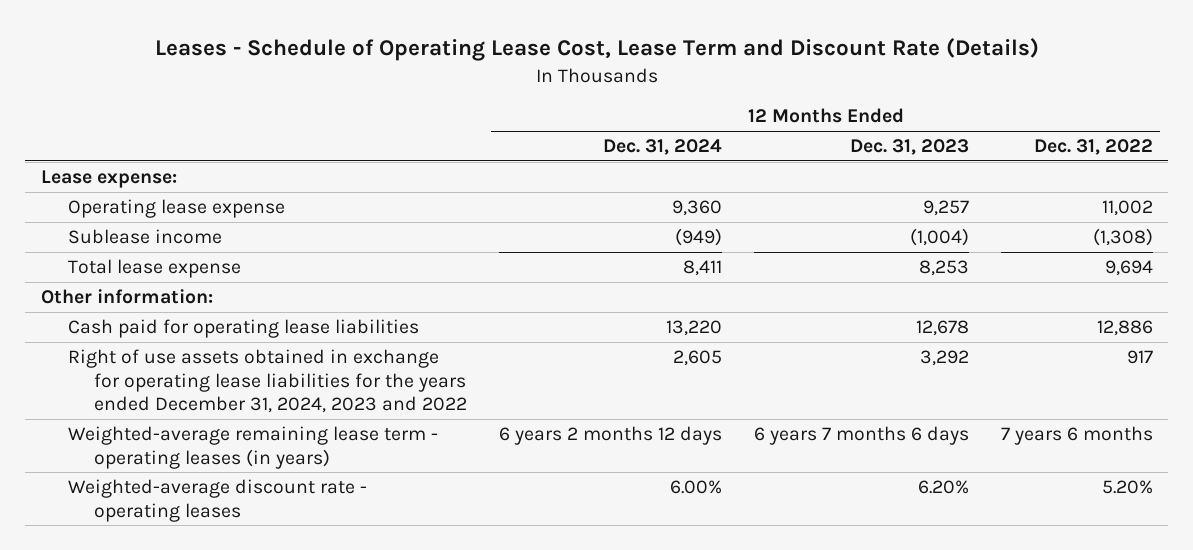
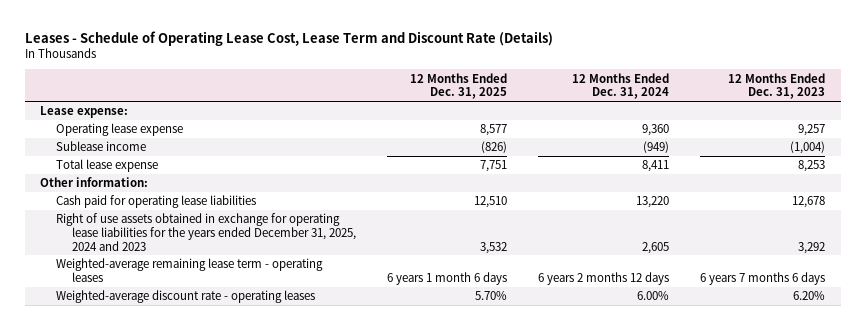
- | 12 Months Ended Dec. 31, 2024 | 12 Months Ended Dec. 31, 2023 | 12 Months Ended Dec. 31, 2022
+ | 12 Months Ended Dec. 31, 2025 | 12 Months Ended Dec. 31, 2024 | 12 Months Ended Dec. 31, 2023
- Right of use assets obtained in exchange for operating lease liabilities for the years ended December 31, 2024, 2023 and 2022 | 2,605 | 3,292 | 917
- Weighted-average remaining lease term - operating leases (in years) | 6 years 2 months 12 days | 6 years 7 months 6 days | 7 years 6 months
+ Right of use assets obtained in exchange for operating lease liabilities for the years ended December 31, 2025, 2024 and 2023 | 3,532 | 2,605 | 3,292
+ Weighted-average remaining lease term - operating leases | 6 years 1 month 6 days | 6 years 2 months 12 days | 6 years 7 months 6 days

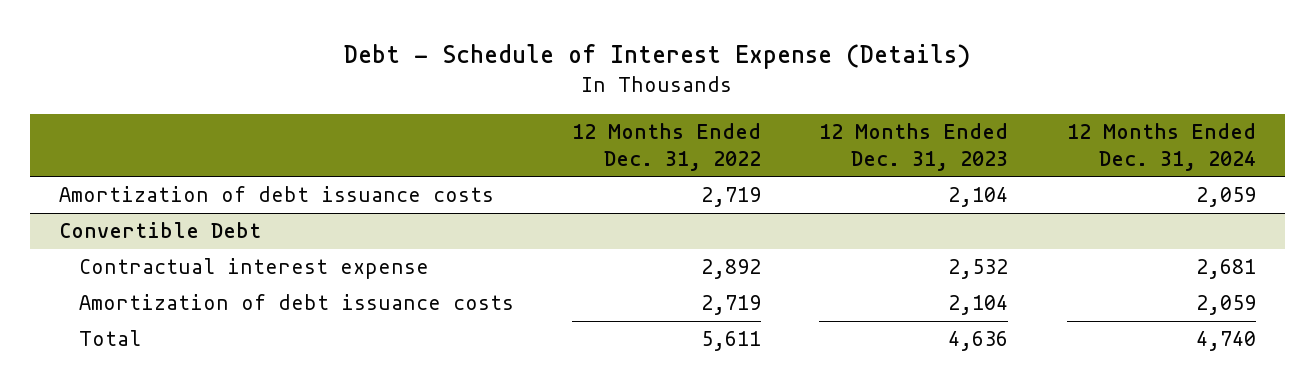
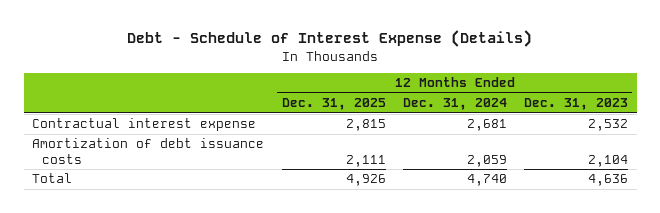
- | 12 Months Ended Dec. 31, 2022 | 12 Months Ended Dec. 31, 2023 | 12 Months Ended Dec. 31, 2024
+ | 12 Months Ended Dec. 31, 2025 | 12 Months Ended Dec. 31, 2024 | 12 Months Ended Dec. 31, 2023
- Amortization of debt issuance costs | 2,719 | 2,104 | 2,059
- Convertible Debt

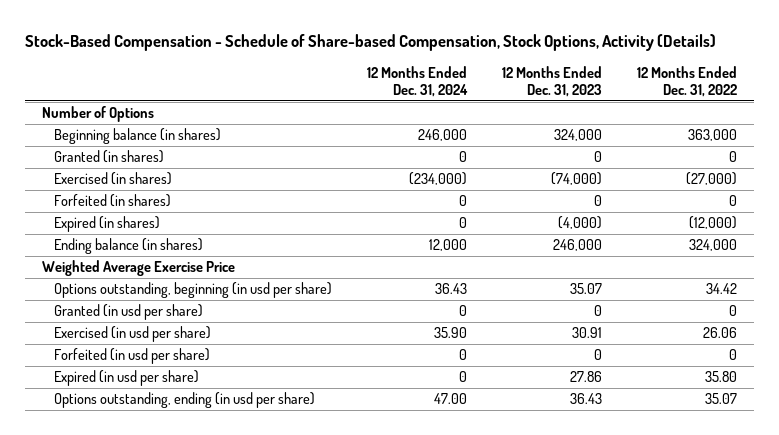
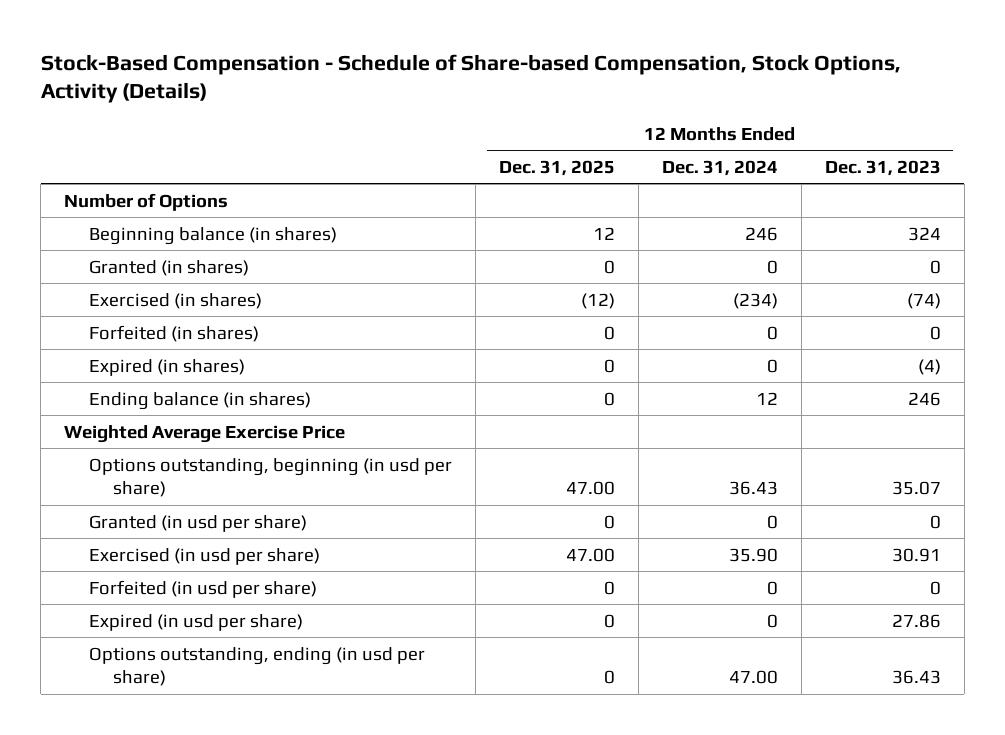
- | 12 Months Ended Dec. 31, 2024 | 12 Months Ended Dec. 31, 2023 | 12 Months Ended Dec. 31, 2022
+ | 12 Months Ended Dec. 31, 2025 | 12 Months Ended Dec. 31, 2024 | 12 Months Ended Dec. 31, 2023
- Beginning balance (in shares) | 246,000 | 324,000 | 363,000
+ Beginning balance (in shares) | 12 | 246 | 324
- Exercised (in shares) | (234,000) | (74,000) | (27,000)
+ Exercised (in shares) | (12) | (234) | (74)
- Expired (in shares) | 0 | (4,000) | (12,000)
- Ending balance (in shares) | 12,000 | 246,000 | 324,000
+ Expired (in shares) | 0 | 0 | (4)
+ Ending balance (in shares) | 0 | 12 | 246

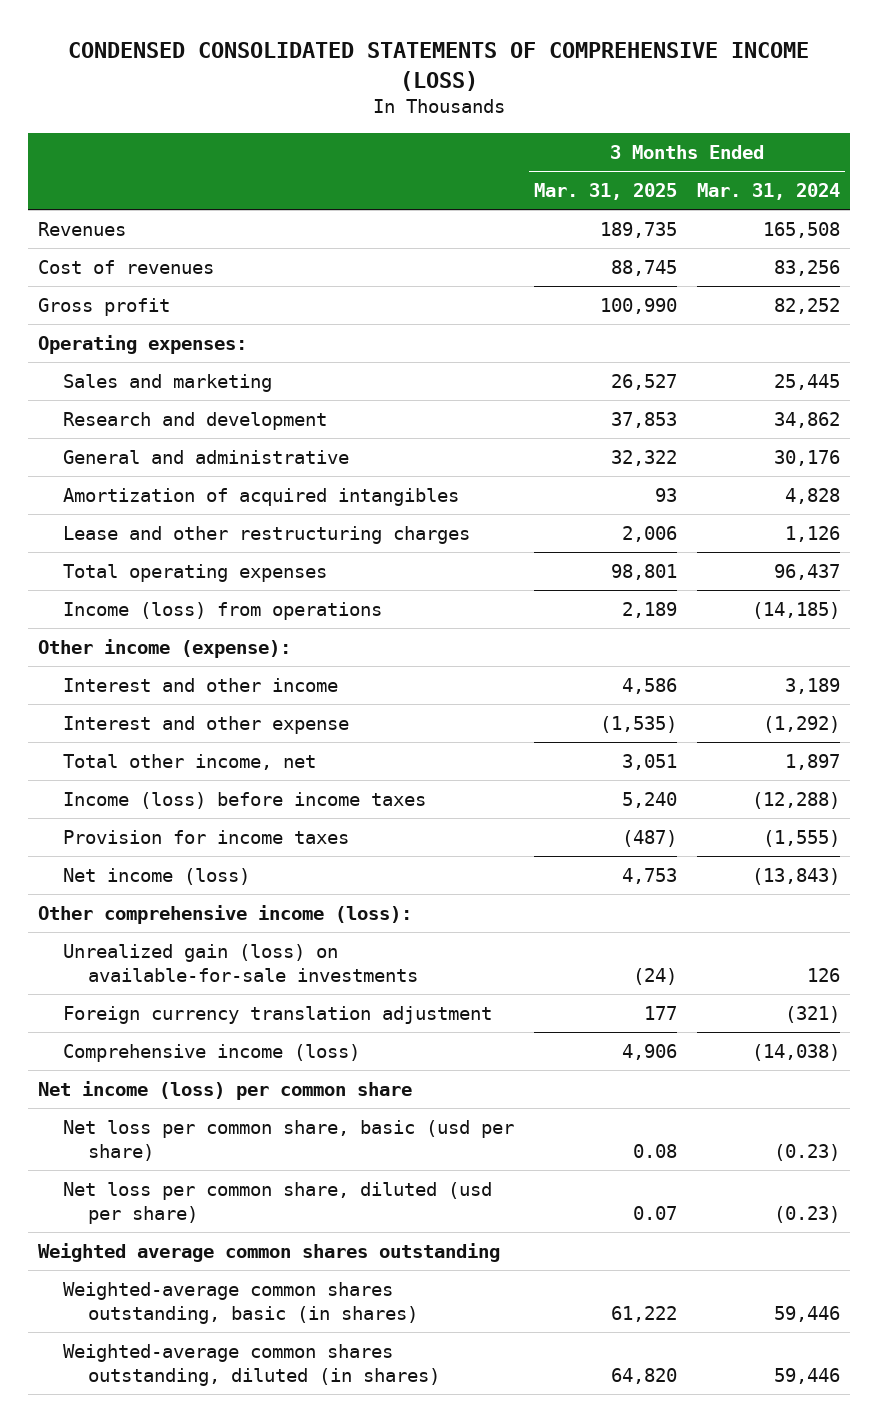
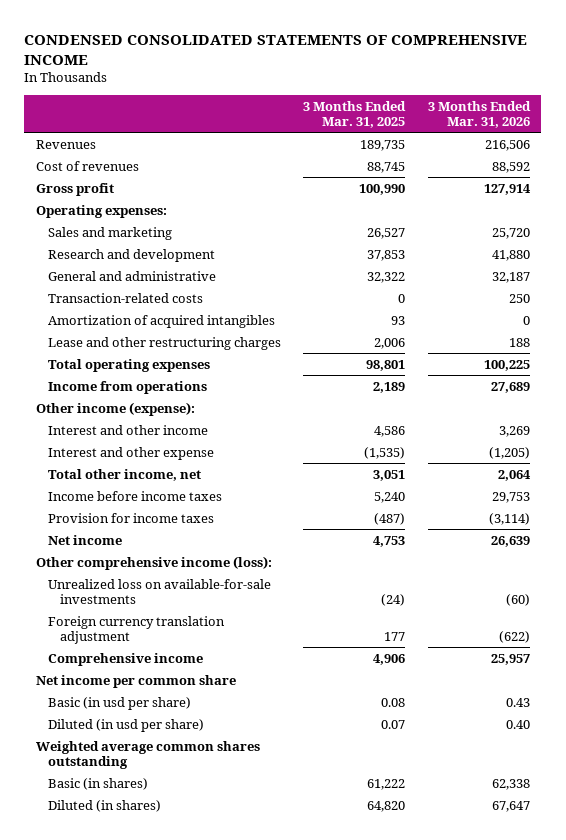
- CONDENSED CONSOLIDATED STATEMENTS OF COMPREHENSIVE INCOME (LOSS)
+ CONDENSED CONSOLIDATED STATEMENTS OF COMPREHENSIVE INCOME
- | 3 Months Ended Mar. 31, 2025 | 3 Months Ended Mar. 31, 2024
+ | 3 Months Ended Mar. 31, 2025 | 3 Months Ended Mar. 31, 2026
+ Transaction-related costs | 0 | 250
- Income (loss) from operations | 2,189 | (14,185)
+ Income from operations | 2,189 | 27,689
- Income (loss) before income taxes | 5,240 | (12,288)
+ Income before income taxes | 5,240 | 29,753
- Net income (loss) | 4,753 | (13,843)
+ Net income | 4,753 | 26,639
- Unrealized gain (loss) on available-for-sale investments | (24) | 126
+ Unrealized loss on available-for-sale investments | (24) | (60)
- Comprehensive income (loss) | 4,906 | (14,038)
- Net income (loss) per common share
- Net loss per common share, basic (usd per share) | 0.08 | (0.23)
- Net loss per common share, diluted (usd per share) | 0.07 | (0.23)
+ Comprehensive income | 4,906 | 25,957
+ Net income per common share
+ Basic (in usd per share) | 0.08 | 0.43
+ Diluted (in usd per share) | 0.07 | 0.40
- Weighted-average common shares outstanding, basic (in shares) | 61,222 | 59,446
- Weighted-average common shares outstanding, diluted (in shares) | 64,820 | 59,446
+ Basic (in shares) | 61,222 | 62,338
+ Diluted (in shares) | 64,820 | 67,647

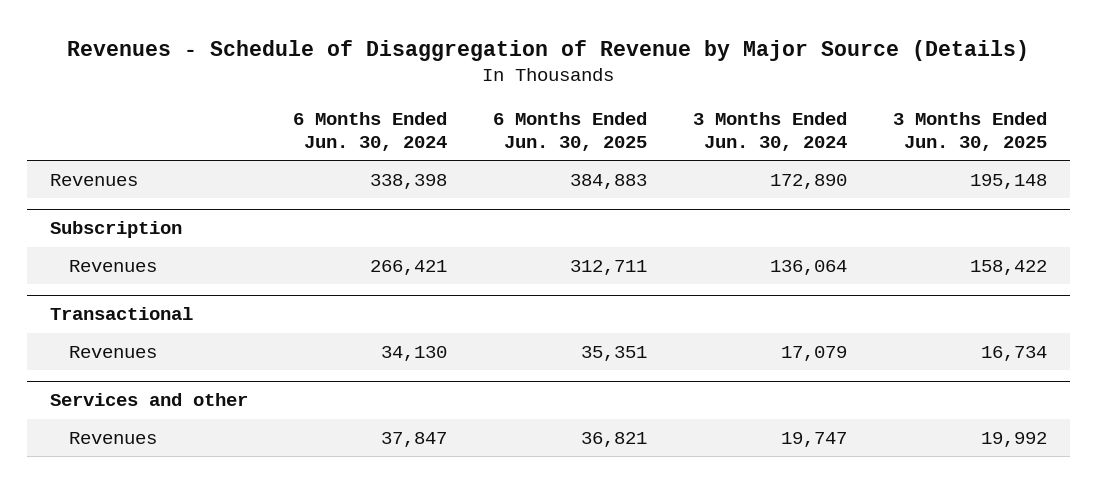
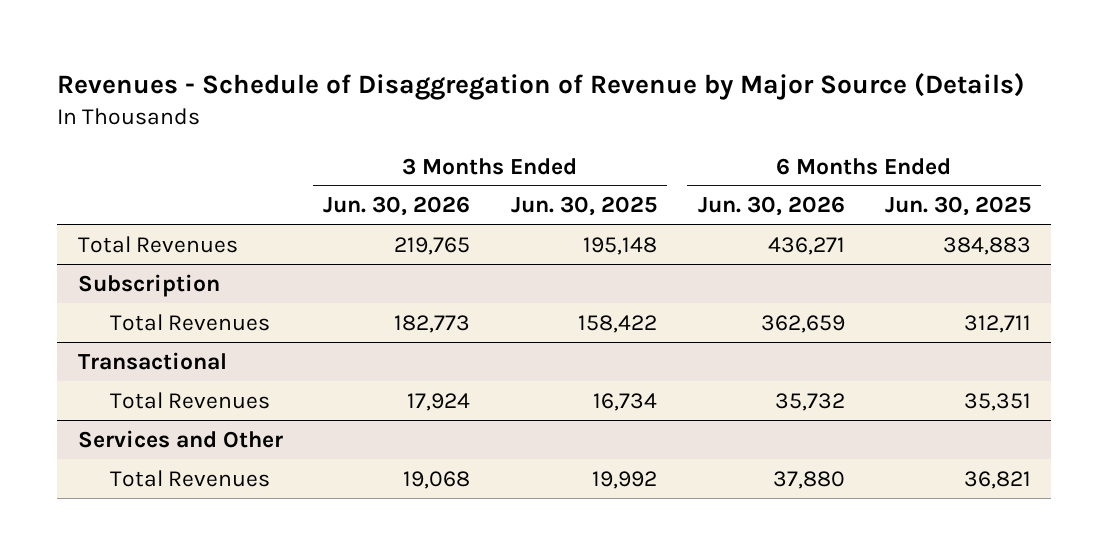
- | 6 Months Ended Jun. 30, 2024 | 6 Months Ended Jun. 30, 2025 | 3 Months Ended Jun. 30, 2024 | 3 Months Ended Jun. 30, 2025
+ | 3 Months Ended Jun. 30, 2026 | 3 Months Ended Jun. 30, 2025 | 6 Months Ended Jun. 30, 2026 | 6 Months Ended Jun. 30, 2025
- Revenues | 338,398 | 384,883 | 172,890 | 195,148
+ Total Revenues | 219,765 | 195,148 | 436,271 | 384,883
@ Subscription
- Revenues | 266,421 | 312,711 | 136,064 | 158,422
+ Total Revenues | 182,773 | 158,422 | 362,659 | 312,711
@ Transactional
- Revenues | 34,130 | 35,351 | 17,079 | 16,734
- Services and other
- Revenues | 37,847 | 36,821 | 19,747 | 19,992
@ Transactional
+ Total Revenues | 17,924 | 16,734 | 35,732 | 35,351
+ Services and Other
+ Total Revenues | 19,068 | 19,992 | 37,880 | 36,821

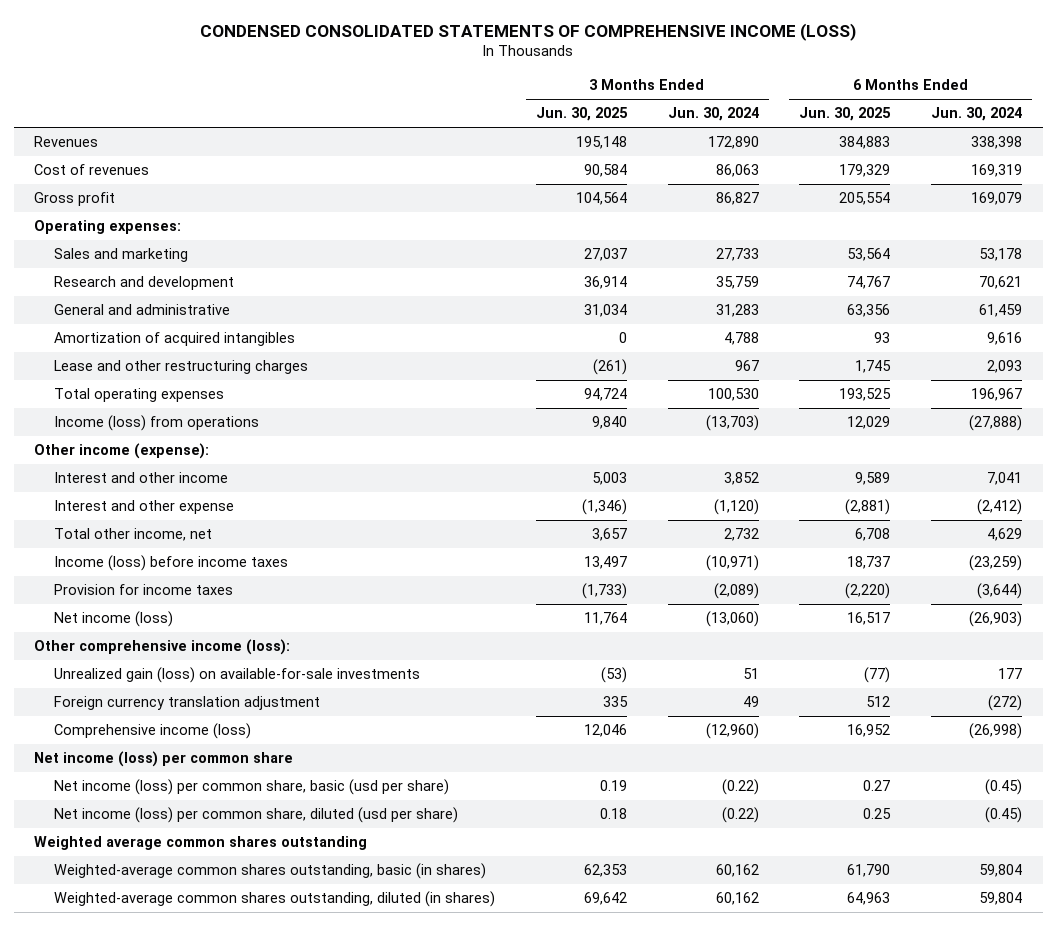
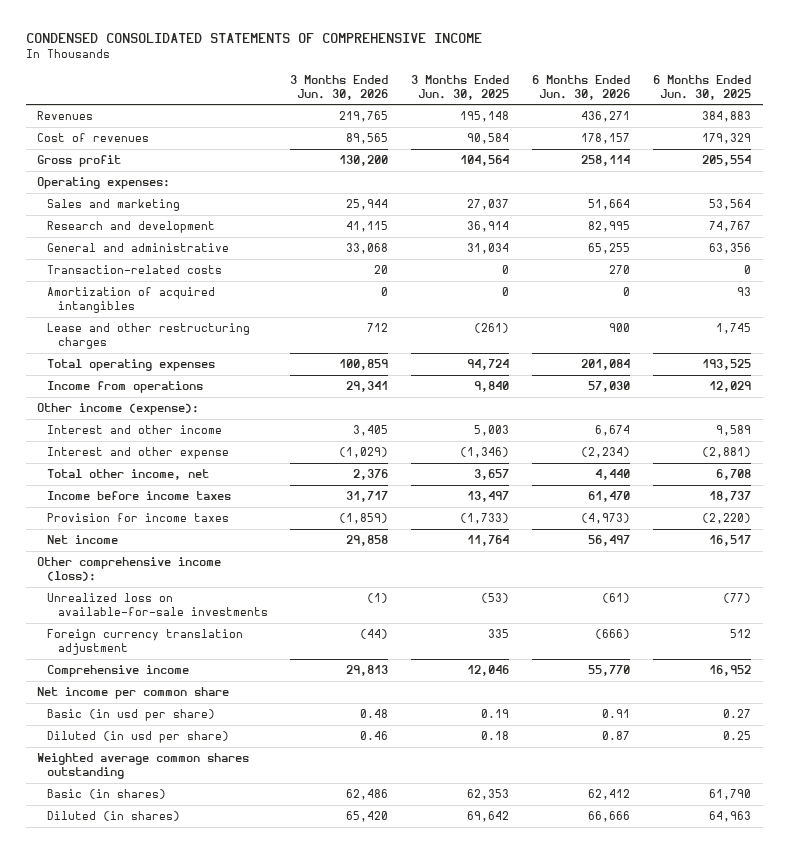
- CONDENSED CONSOLIDATED STATEMENTS OF COMPREHENSIVE INCOME (LOSS)
+ CONDENSED CONSOLIDATED STATEMENTS OF COMPREHENSIVE INCOME
- | 3 Months Ended Jun. 30, 2025 | 3 Months Ended Jun. 30, 2024 | 6 Months Ended Jun. 30, 2025 | 6 Months Ended Jun. 30, 2024
+ | 3 Months Ended Jun. 30, 2026 | 3 Months Ended Jun. 30, 2025 | 6 Months Ended Jun. 30, 2026 | 6 Months Ended Jun. 30, 2025
+ Transaction-related costs | 20 | 0 | 270 | 0
- Income (loss) from operations | 9,840 | (13,703) | 12,029 | (27,888)
+ Income from operations | 29,341 | 9,840 | 57,030 | 12,029
- Income (loss) before income taxes | 13,497 | (10,971) | 18,737 | (23,259)
+ Income before income taxes | 31,717 | 13,497 | 61,470 | 18,737
- Net income (loss) | 11,764 | (13,060) | 16,517 | (26,903)
+ Net income | 29,858 | 11,764 | 56,497 | 16,517
- Unrealized gain (loss) on available-for-sale investments | (53) | 51 | (77) | 177
+ Unrealized loss on available-for-sale investments | (1) | (53) | (61) | (77)
- Comprehensive income (loss) | 12,046 | (12,960) | 16,952 | (26,998)
- Net income (loss) per common share
- Net income (loss) per common share, basic (usd per share) | 0.19 | (0.22) | 0.27 | (0.45)
- Net income (loss) per common share, diluted (usd per share) | 0.18 | (0.22) | 0.25 | (0.45)
+ Comprehensive income | 29,813 | 12,046 | 55,770 | 16,952
+ Net income per common share
+ Basic (in usd per share) | 0.48 | 0.19 | 0.91 | 0.27
+ Diluted (in usd per share) | 0.46 | 0.18 | 0.87 | 0.25
- Weighted-average common shares outstanding, basic (in shares) | 62,353 | 60,162 | 61,790 | 59,804
- Weighted-average common shares outstanding, diluted (in shares) | 69,642 | 60,162 | 64,963 | 59,804
+ Basic (in shares) | 62,486 | 62,353 | 62,412 | 61,790
+ Diluted (in shares) | 65,420 | 69,642 | 66,666 | 64,963

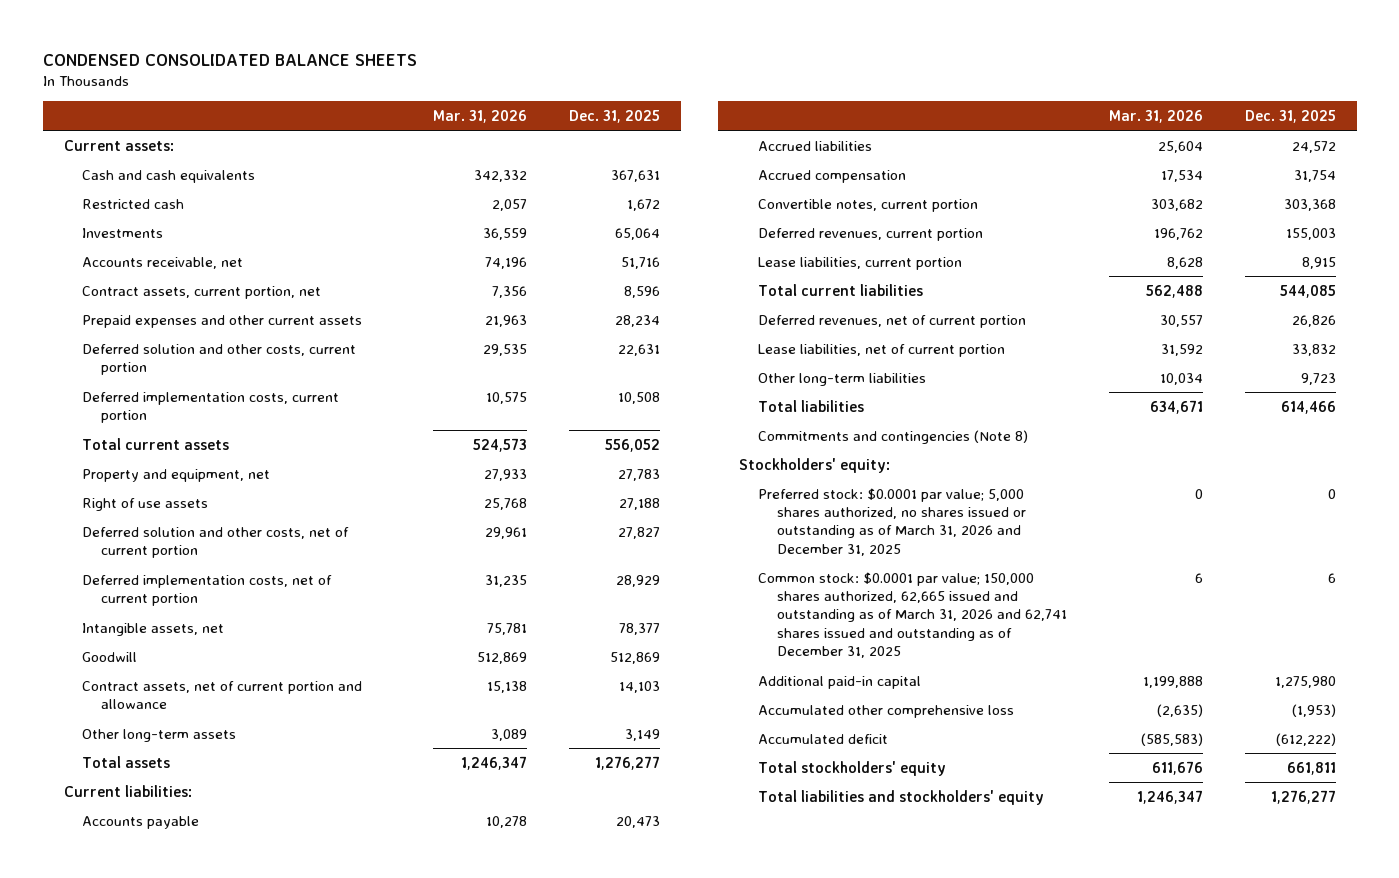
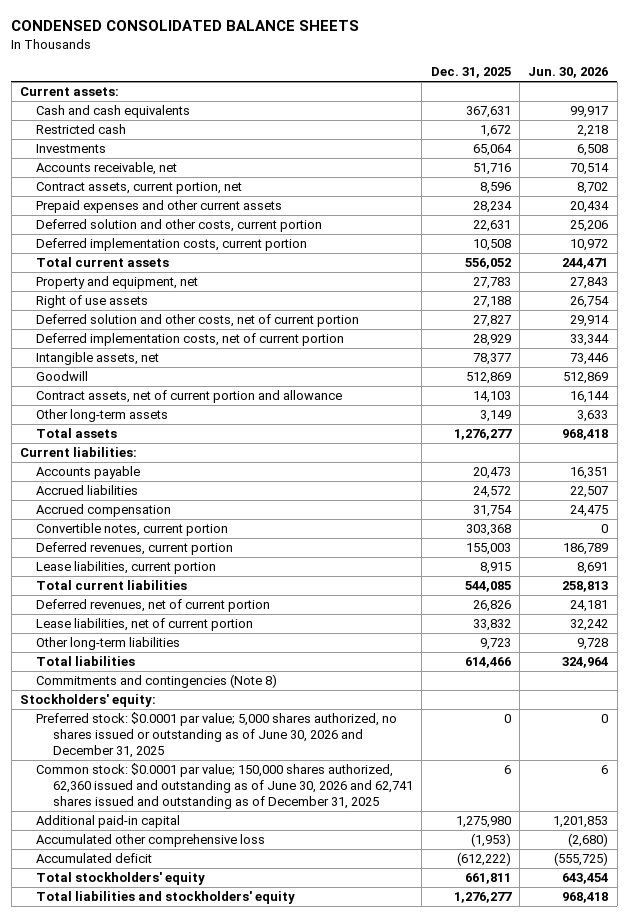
- | Mar. 31, 2026 | Dec. 31, 2025
+ | Dec. 31, 2025 | Jun. 30, 2026
- Preferred stock: $0.0001 par value; 5,000 shares authorized, no shares issued or outstanding as of March 31, 2026 and December 31, 2025 | 0 | 0
- Common stock: $0.0001 par value; 150,000 shares authorized, 62,665 issued and outstanding as of March 31, 2026 and 62,741 shares issued and outstanding as of December 31, 2025 | 6 | 6
+ Preferred stock: $0.0001 par value; 5,000 shares authorized, no shares issued or outstanding as of June 30, 2026 and December 31, 2025 | 0 | 0
+ Common stock: $0.0001 par value; 150,000 shares authorized, 62,360 issued and outstanding as of June 30, 2026 and 62,741 shares issued and outstanding as of December 31, 2025 | 6 | 6

